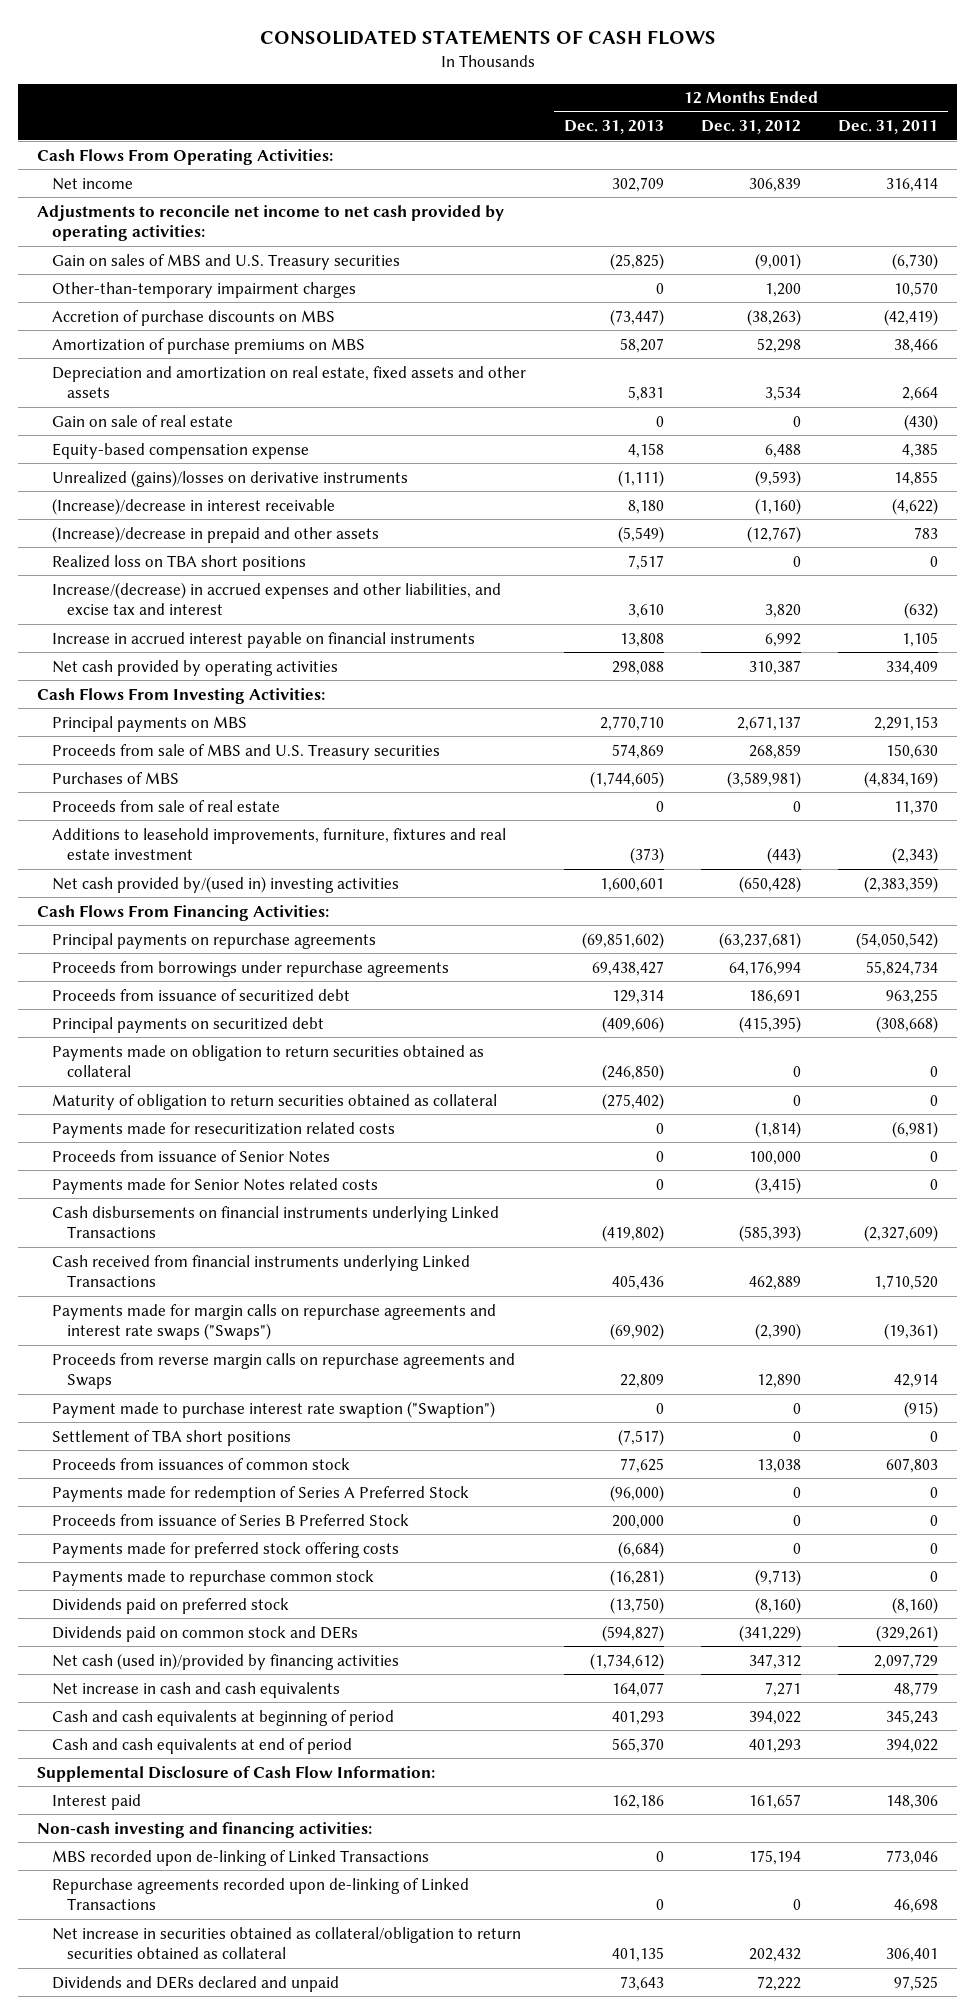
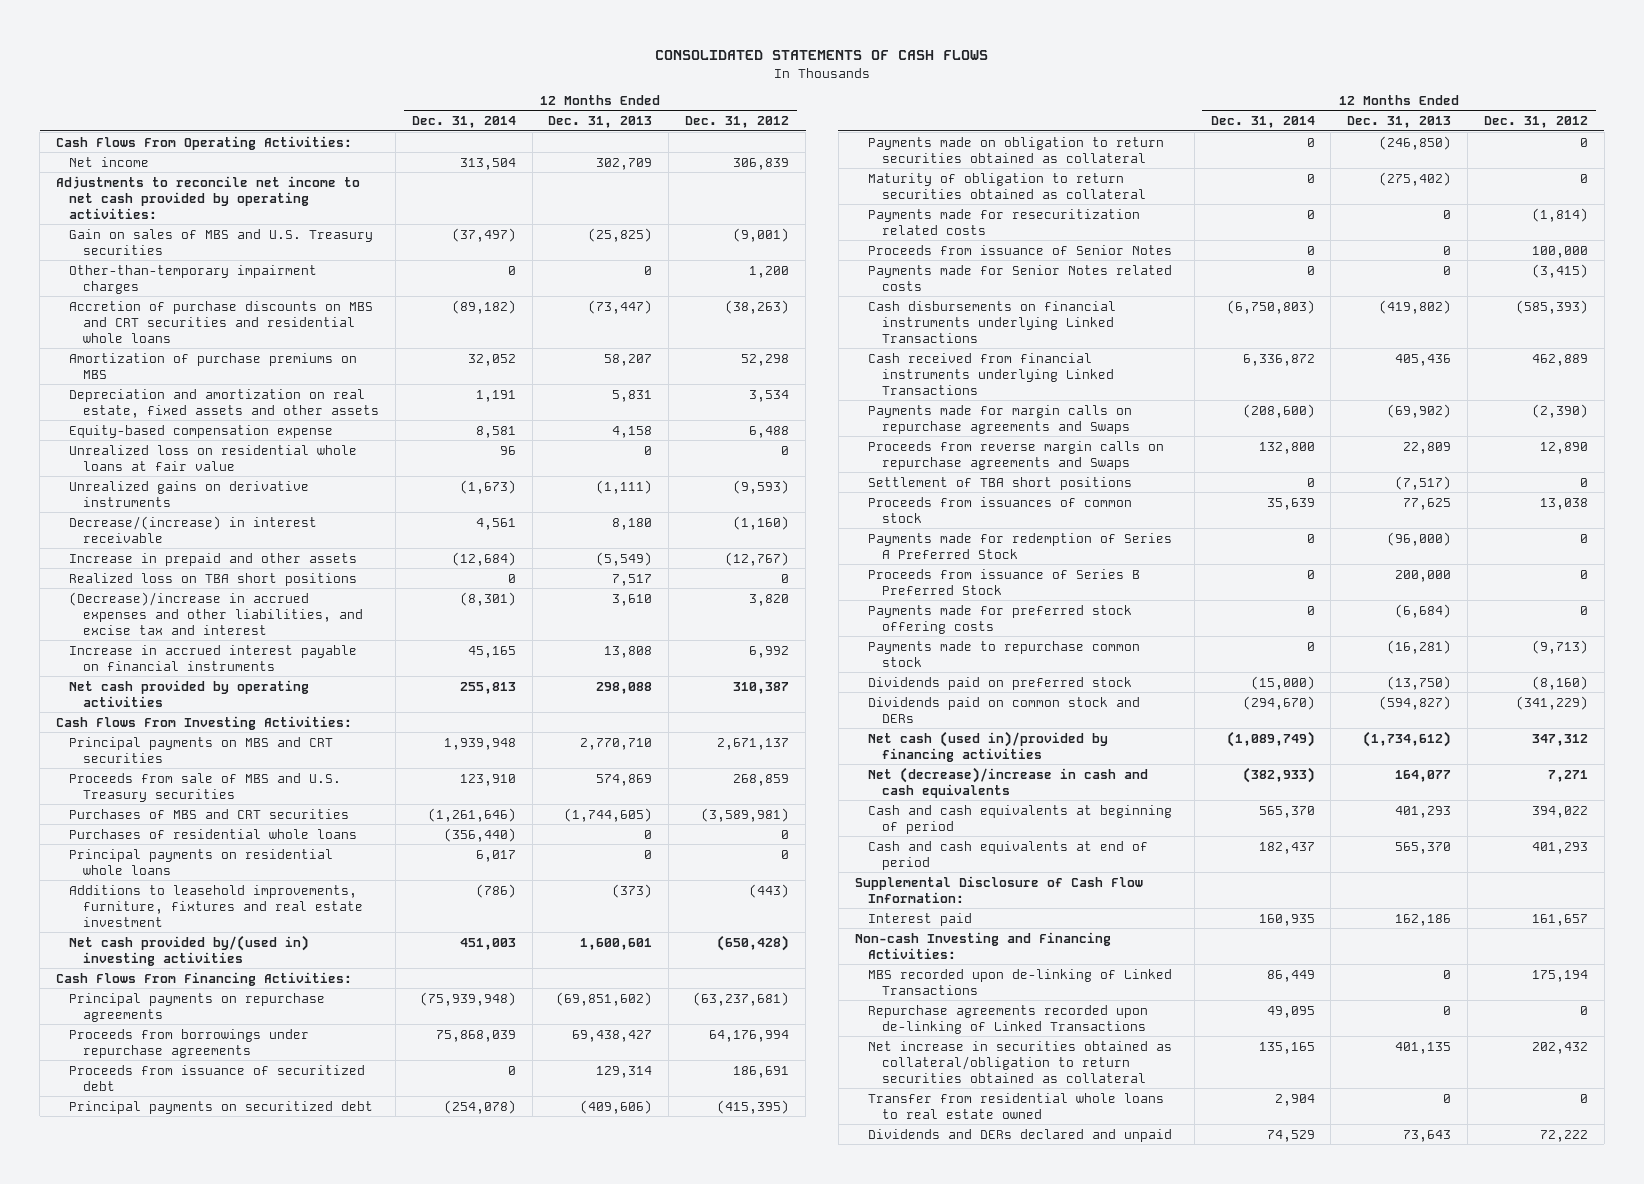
- | 12 Months Ended Dec. 31, 2013 | 12 Months Ended Dec. 31, 2012 | 12 Months Ended Dec. 31, 2011
+ | 12 Months Ended Dec. 31, 2014 | 12 Months Ended Dec. 31, 2013 | 12 Months Ended Dec. 31, 2012
- Accretion of purchase discounts on MBS | (73,447) | (38,263) | (42,419)
+ Accretion of purchase discounts on MBS and CRT securities and residential whole loans | (89,182) | (73,447) | (38,263)
- Gain on sale of real estate | 0 | 0 | (430)
- Unrealized (gains)/losses on derivative instruments | (1,111) | (9,593) | 14,855
- (Increase)/decrease in interest receivable | 8,180 | (1,160) | (4,622)
- (Increase)/decrease in prepaid and other assets | (5,549) | (12,767) | 783
+ Unrealized loss on residential whole loans at fair value | 96 | 0 | 0
+ Unrealized gains on derivative instruments | (1,673) | (1,111) | (9,593)
+ Decrease/(increase) in interest receivable | 4,561 | 8,180 | (1,160)
+ Increase in prepaid and other assets | (12,684) | (5,549) | (12,767)
- Increase/(decrease) in accrued expenses and other liabilities, and excise tax and interest | 3,610 | 3,820 | (632)
+ (Decrease)/increase in accrued expenses and other liabilities, and excise tax and interest | (8,301) | 3,610 | 3,820
- Principal payments on MBS | 2,770,710 | 2,671,137 | 2,291,153
+ Principal payments on MBS and CRT securities | 1,939,948 | 2,770,710 | 2,671,137
- Purchases of MBS | (1,744,605) | (3,589,981) | (4,834,169)
- Proceeds from sale of real estate | 0 | 0 | 11,370
+ Purchases of MBS and CRT securities | (1,261,646) | (1,744,605) | (3,589,981)
+ Purchases of residential whole loans | (356,440) | 0 | 0
+ Principal payments on residential whole loans | 6,017 | 0 | 0
- Payments made for margin calls on repurchase agreements and interest rate swaps ("Swaps") | (69,902) | (2,390) | (19,361)
+ Payments made for margin calls on repurchase agreements and Swaps | (208,600) | (69,902) | (2,390)
- Payment made to purchase interest rate swaption ("Swaption") | 0 | 0 | (915)
- Net increase in cash and cash equivalents | 164,077 | 7,271 | 48,779
+ Net (decrease)/increase in cash and cash equivalents | (382,933) | 164,077 | 7,271
- Non-cash investing and financing activities:
+ Non-cash Investing and Financing Activities:
+ Transfer from residential whole loans to real estate owned | 2,904 | 0 | 0

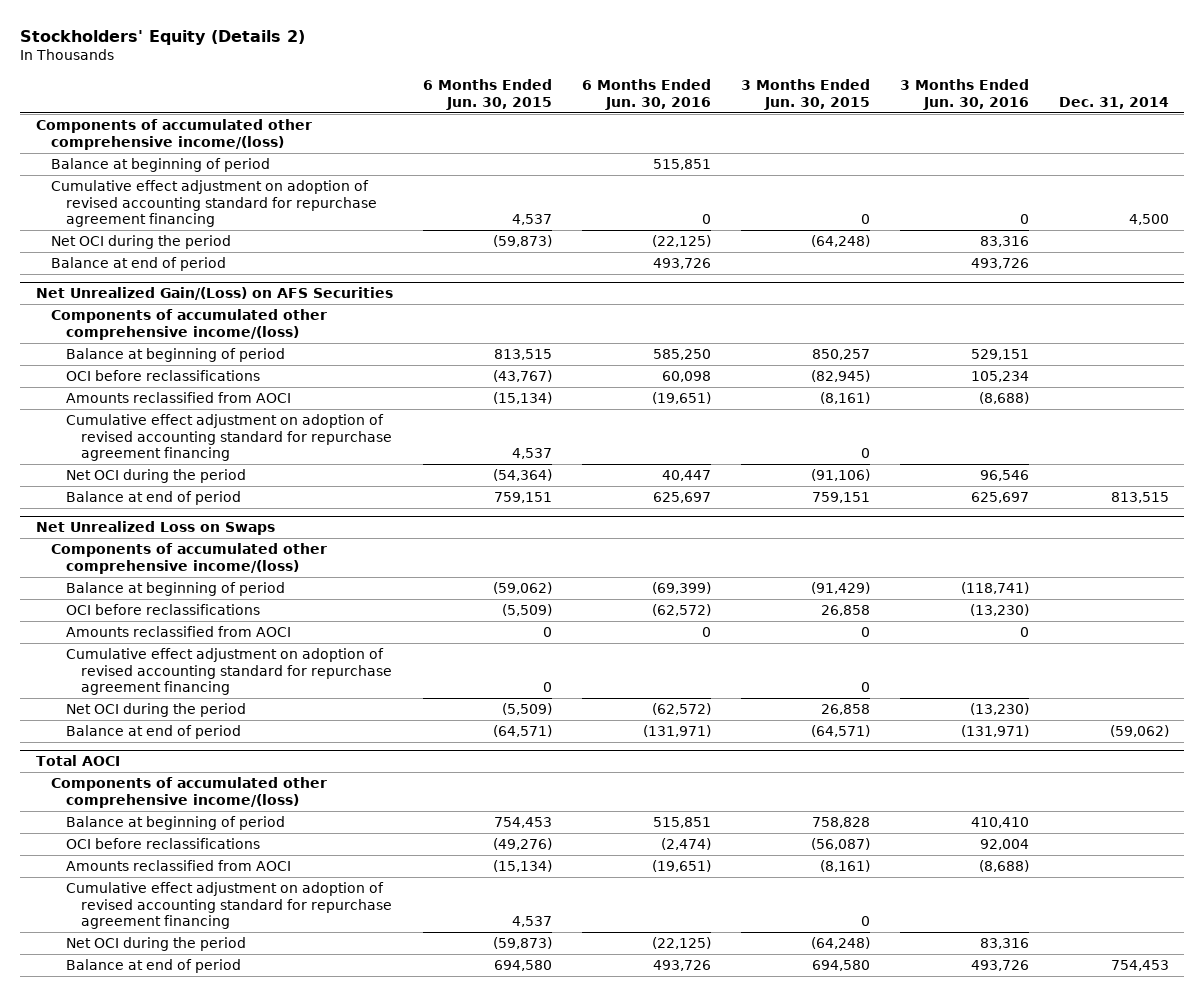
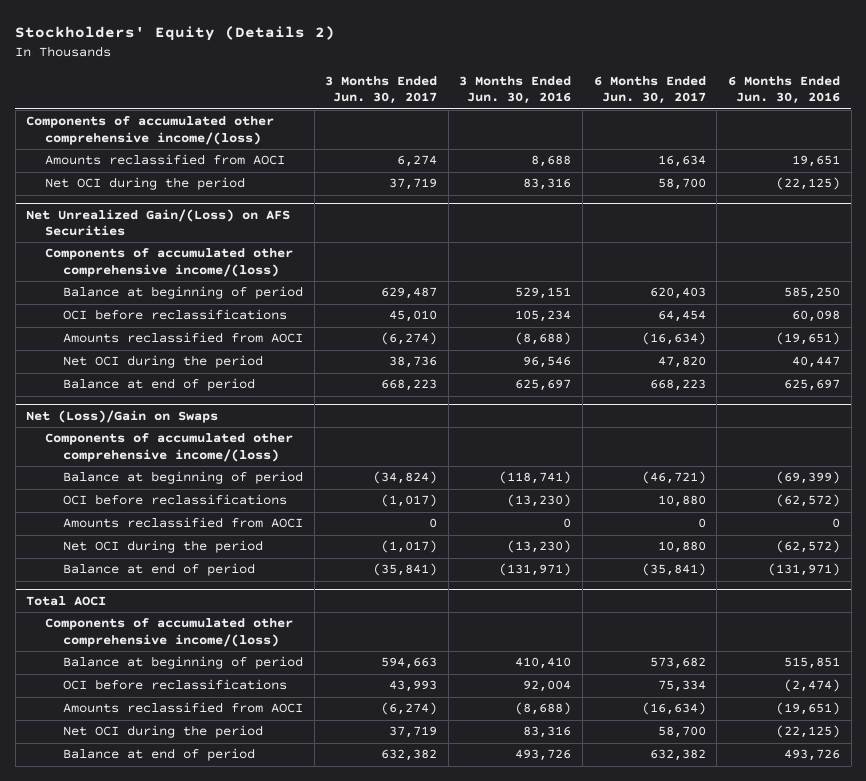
- | 6 Months Ended Jun. 30, 2015 | 6 Months Ended Jun. 30, 2016 | 3 Months Ended Jun. 30, 2015 | 3 Months Ended Jun. 30, 2016 | Dec. 31, 2014
+ | 3 Months Ended Jun. 30, 2017 | 3 Months Ended Jun. 30, 2016 | 6 Months Ended Jun. 30, 2017 | 6 Months Ended Jun. 30, 2016
- Balance at beginning of period | | 515,851 | | |
- Cumulative effect adjustment on adoption of revised accounting standard for repurchase agreement financing | 4,537 | 0 | 0 | 0 | 4,500
+ Amounts reclassified from AOCI | 6,274 | 8,688 | 16,634 | 19,651
- Balance at end of period | | 493,726 | | 493,726 |
@ Net Unrealized Gain/(Loss) on AFS Securities
- Cumulative effect adjustment on adoption of revised accounting standard for repurchase agreement financing | 4,537 | | 0 | |
- Net Unrealized Loss on Swaps
+ Net (Loss)/Gain on Swaps
- Cumulative effect adjustment on adoption of revised accounting standard for repurchase agreement financing | 0 | | 0 | |
@ Total AOCI
- Cumulative effect adjustment on adoption of revised accounting standard for repurchase agreement financing | 4,537 | | 0 | |

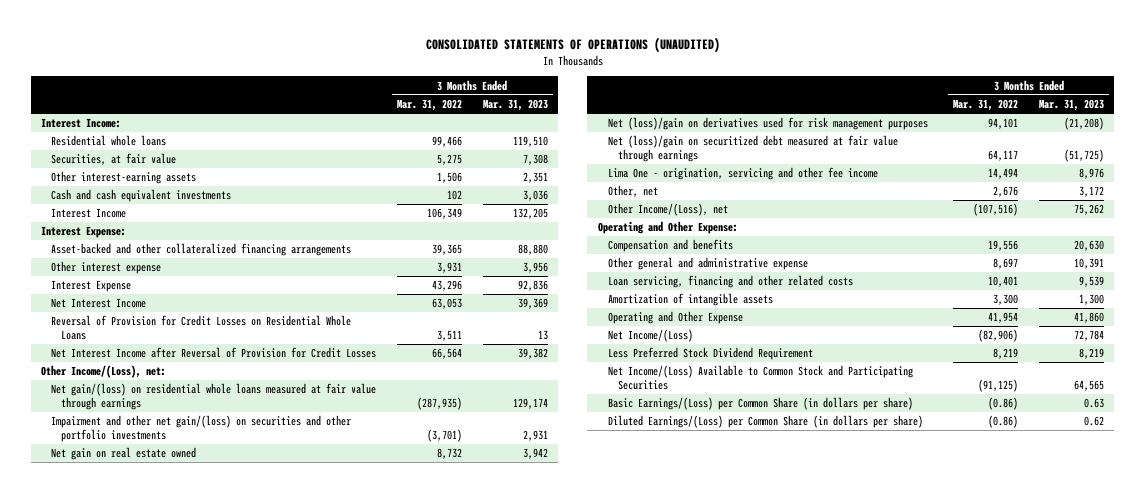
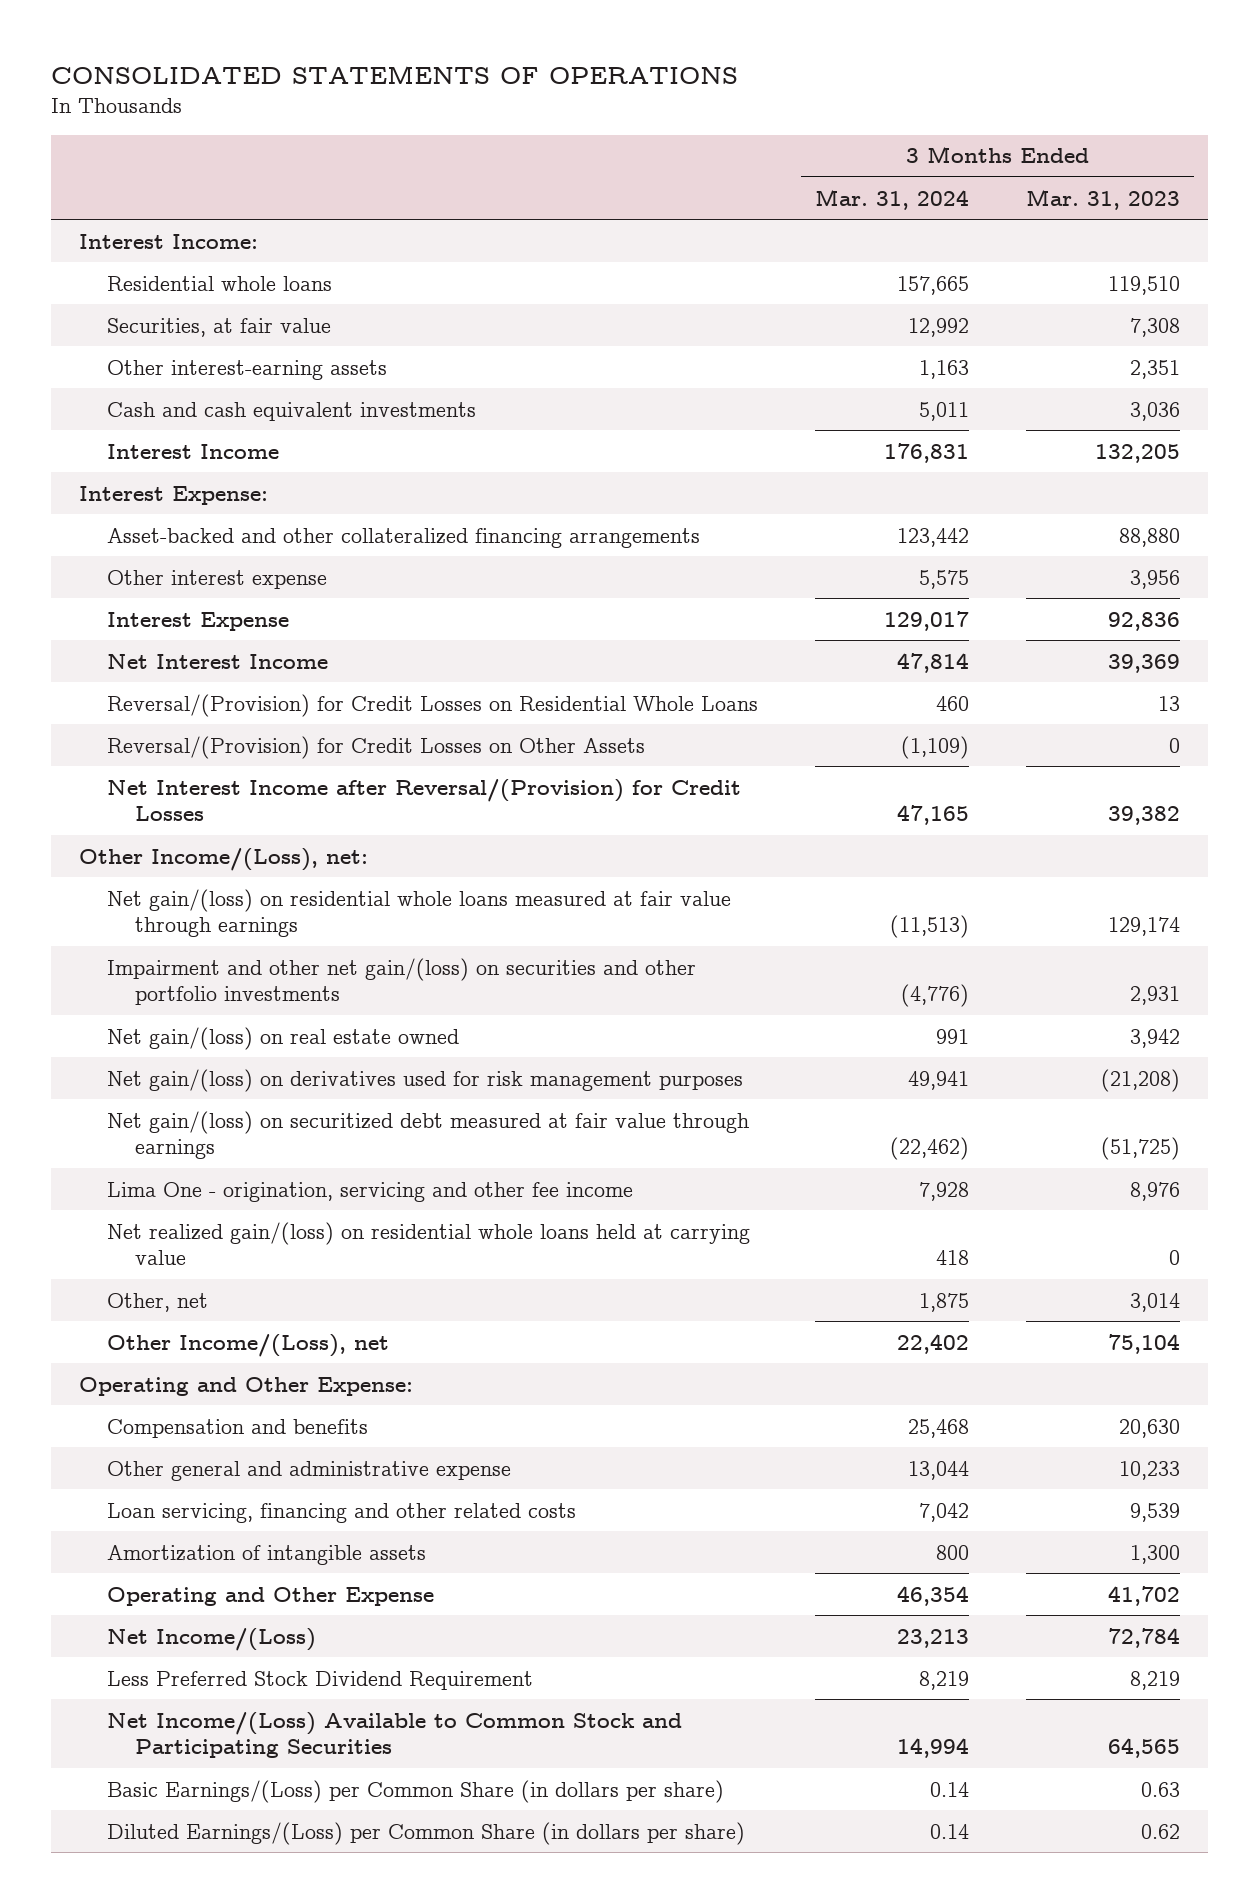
- CONSOLIDATED STATEMENTS OF OPERATIONS (UNAUDITED)
+ CONSOLIDATED STATEMENTS OF OPERATIONS
- | 3 Months Ended Mar. 31, 2022 | 3 Months Ended Mar. 31, 2023
+ | 3 Months Ended Mar. 31, 2024 | 3 Months Ended Mar. 31, 2023
- Reversal of Provision for Credit Losses on Residential Whole Loans | 3,511 | 13
- Net Interest Income after Reversal of Provision for Credit Losses | 66,564 | 39,382
+ Reversal/(Provision) for Credit Losses on Residential Whole Loans | 460 | 13
+ Reversal/(Provision) for Credit Losses on Other Assets | (1,109) | 0
+ Net Interest Income after Reversal/(Provision) for Credit Losses | 47,165 | 39,382
- Net gain on real estate owned | 8,732 | 3,942
- Net (loss)/gain on derivatives used for risk management purposes | 94,101 | (21,208)
- Net (loss)/gain on securitized debt measured at fair value through earnings | 64,117 | (51,725)
+ Net gain/(loss) on real estate owned | 991 | 3,942
+ Net gain/(loss) on derivatives used for risk management purposes | 49,941 | (21,208)
+ Net gain/(loss) on securitized debt measured at fair value through earnings | (22,462) | (51,725)
- Other, net | 2,676 | 3,172
- Other Income/(Loss), net | (107,516) | 75,262
+ Net realized gain/(loss) on residential whole loans held at carrying value | 418 | 0
+ Other, net | 1,875 | 3,014
+ Other Income/(Loss), net | 22,402 | 75,104
- Other general and administrative expense | 8,697 | 10,391
+ Other general and administrative expense | 13,044 | 10,233
- Operating and Other Expense | 41,954 | 41,860
+ Operating and Other Expense | 46,354 | 41,702

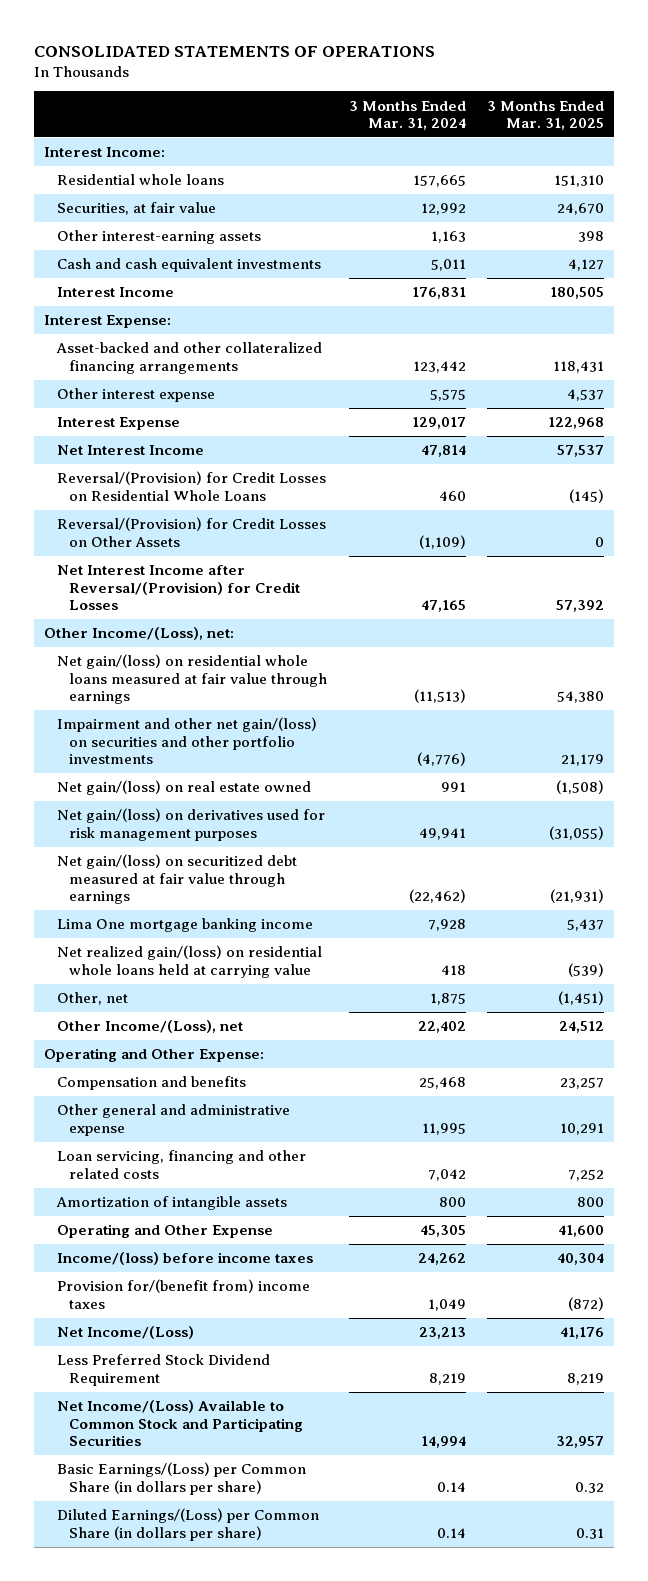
- | 3 Months Ended Mar. 31, 2024 | 3 Months Ended Mar. 31, 2023
+ | 3 Months Ended Mar. 31, 2024 | 3 Months Ended Mar. 31, 2025
- Lima One - origination, servicing and other fee income | 7,928 | 8,976
+ Lima One mortgage banking income | 7,928 | 5,437
- Other general and administrative expense | 13,044 | 10,233
+ Other general and administrative expense | 11,995 | 10,291
- Operating and Other Expense | 46,354 | 41,702
+ Operating and Other Expense | 45,305 | 41,600
+ Income/(loss) before income taxes | 24,262 | 40,304
+ Provision for/(benefit from) income taxes | 1,049 | (872)

